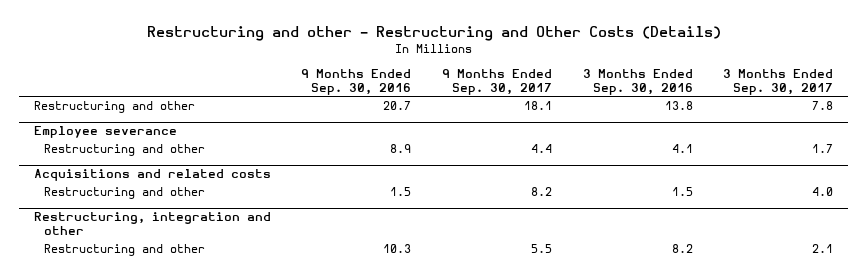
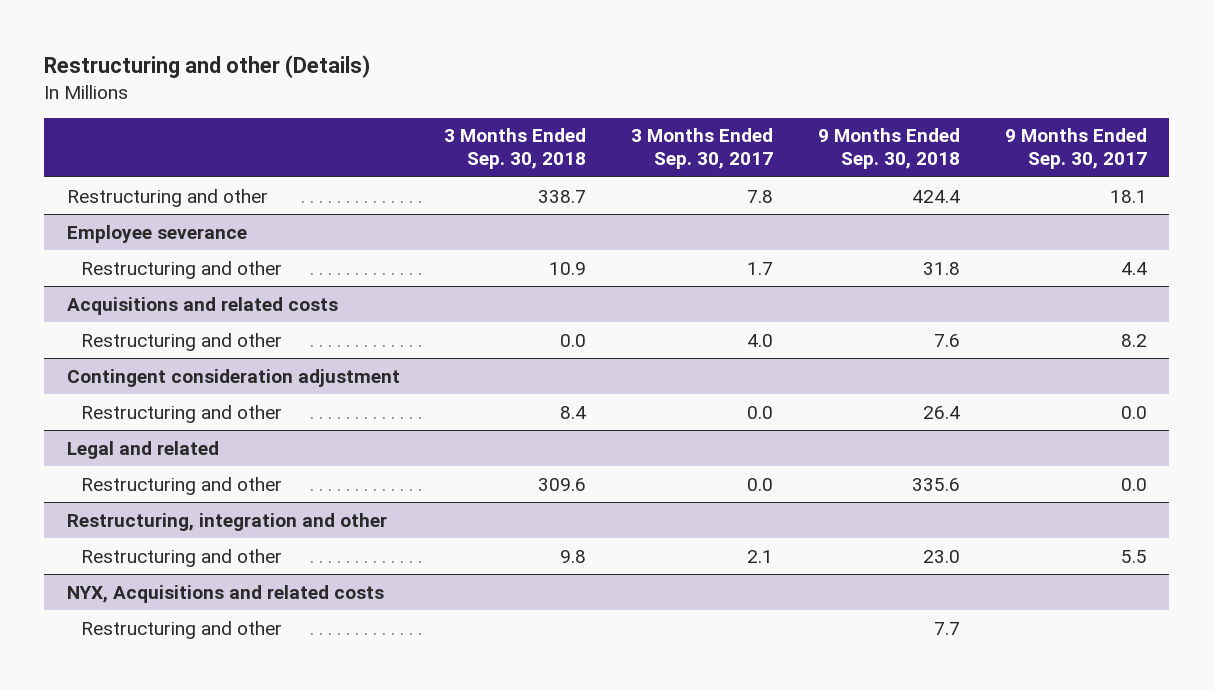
- Restructuring and other - Restructuring and Other Costs (Details)
+ Restructuring and other (Details)
- | 9 Months Ended Sep. 30, 2016 | 9 Months Ended Sep. 30, 2017 | 3 Months Ended Sep. 30, 2016 | 3 Months Ended Sep. 30, 2017
+ | 3 Months Ended Sep. 30, 2018 | 3 Months Ended Sep. 30, 2017 | 9 Months Ended Sep. 30, 2018 | 9 Months Ended Sep. 30, 2017
+ Contingent consideration adjustment
+ Restructuring and other | 8.4 | 0.0 | 26.4 | 0.0
+ Legal and related
+ Restructuring and other | 309.6 | 0.0 | 335.6 | 0.0
+ NYX, Acquisitions and related costs
+ Restructuring and other | | | 7.7 |

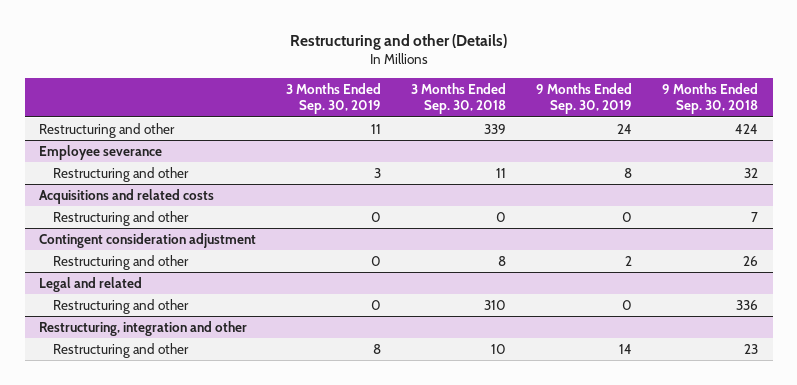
- | 3 Months Ended Sep. 30, 2018 | 3 Months Ended Sep. 30, 2017 | 9 Months Ended Sep. 30, 2018 | 9 Months Ended Sep. 30, 2017
+ | 3 Months Ended Sep. 30, 2019 | 3 Months Ended Sep. 30, 2018 | 9 Months Ended Sep. 30, 2019 | 9 Months Ended Sep. 30, 2018
- Restructuring and other | 338.7 | 7.8 | 424.4 | 18.1
+ Restructuring and other | 11 | 339 | 24 | 424
@ Employee severance
- Restructuring and other | 10.9 | 1.7 | 31.8 | 4.4
+ Restructuring and other | 3 | 11 | 8 | 32
@ Acquisitions and related costs
- Restructuring and other | 0.0 | 4.0 | 7.6 | 8.2
+ Restructuring and other | 0 | 0 | 0 | 7
@ Contingent consideration adjustment
- Restructuring and other | 8.4 | 0.0 | 26.4 | 0.0
+ Restructuring and other | 0 | 8 | 2 | 26
@ Legal and related
- Restructuring and other | 309.6 | 0.0 | 335.6 | 0.0
+ Restructuring and other | 0 | 310 | 0 | 336
@ Restructuring, integration and other
- Restructuring and other | 9.8 | 2.1 | 23.0 | 5.5
- NYX, Acquisitions and related costs
- Restructuring and other | | | 7.7 |
@ Restructuring, integration and other
+ Restructuring and other | 8 | 10 | 14 | 23

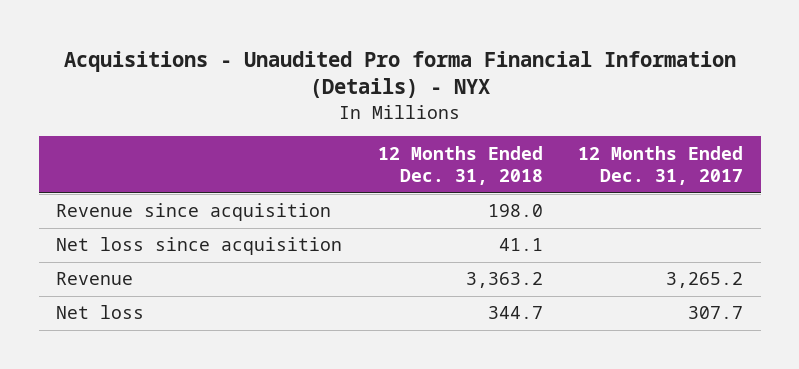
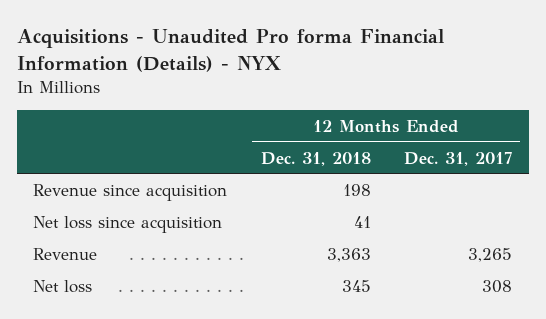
- Revenue since acquisition | 198.0 |
- Net loss since acquisition | 41.1 |
- Revenue | 3,363.2 | 3,265.2
- Net loss | 344.7 | 307.7
+ Revenue since acquisition | 198 |
+ Net loss since acquisition | 41 |
+ Revenue | 3,363 | 3,265
+ Net loss | 345 | 308

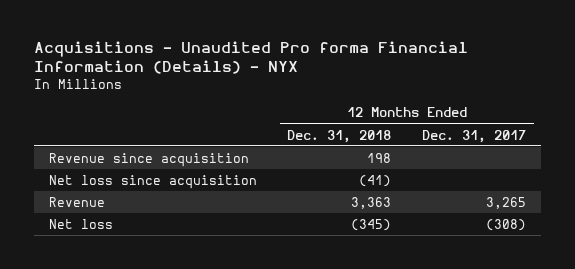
- Net loss since acquisition | 41 |
+ Net loss since acquisition | (41) |
- Net loss | 345 | 308
+ Net loss | (345) | (308)

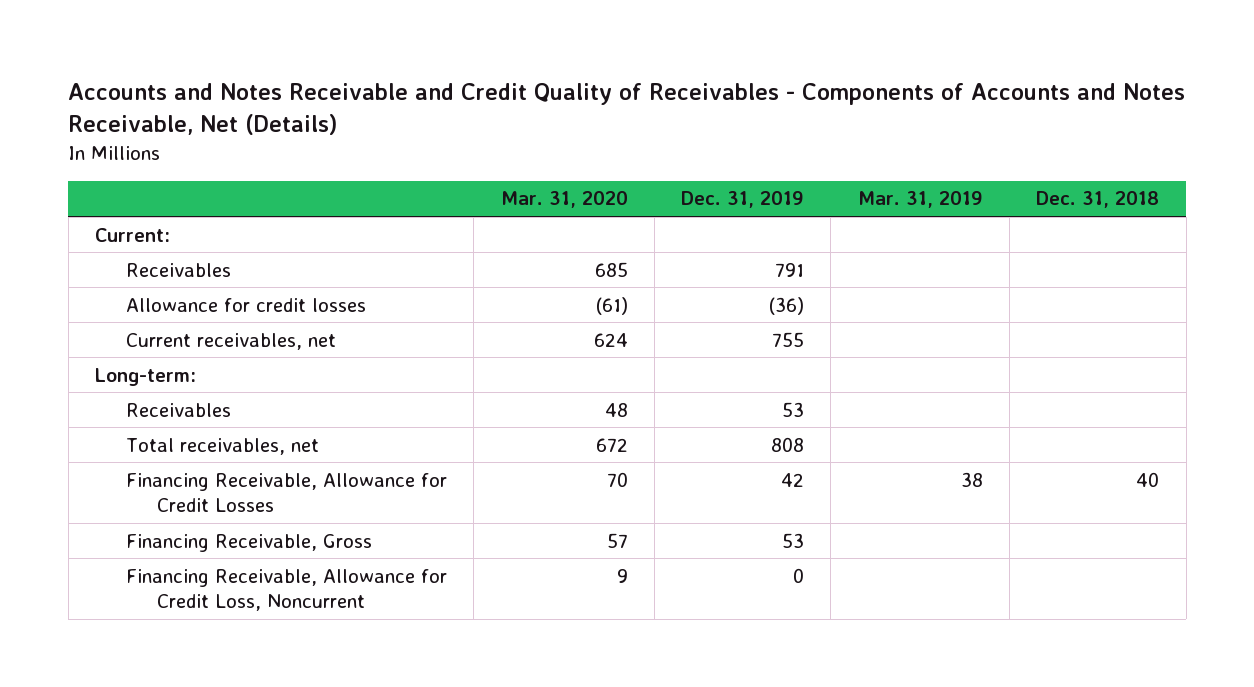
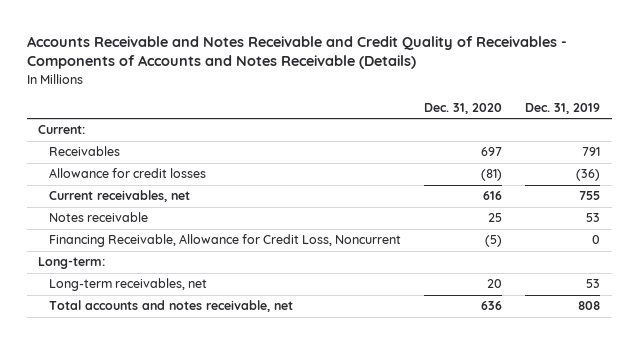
- Accounts and Notes Receivable and Credit Quality of Receivables - Components of Accounts and Notes Receivable, Net (Details)
+ Accounts Receivable and Notes Receivable and Credit Quality of Receivables - Components of Accounts and Notes Receivable (Details)
- | Mar. 31, 2020 | Dec. 31, 2019 | Mar. 31, 2019 | Dec. 31, 2018
+ | Dec. 31, 2020 | Dec. 31, 2019
- Receivables | 48 | 53 | |
- Total receivables, net | 672 | 808 | |
- Financing Receivable, Allowance for Credit Losses | 70 | 42 | 38 | 40
- Financing Receivable, Gross | 57 | 53 | |
+ Notes receivable | 25 | 53
moved down: Long-term:
+ Long-term receivables, net | 20 | 53
+ Total accounts and notes receivable, net | 636 | 808

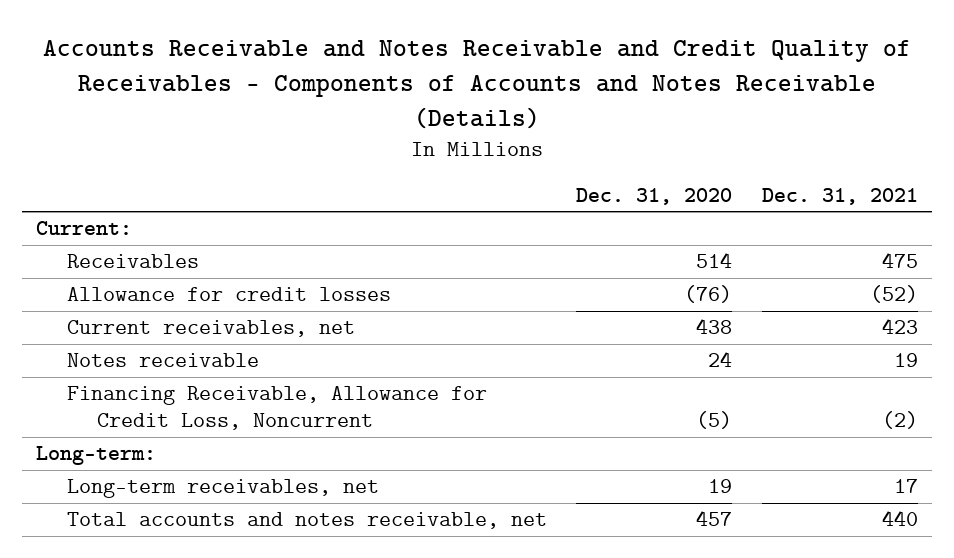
- | Dec. 31, 2020 | Dec. 31, 2019
+ | Dec. 31, 2020 | Dec. 31, 2021
- Receivables | 697 | 791
- Allowance for credit losses | (81) | (36)
- Current receivables, net | 616 | 755
- Notes receivable | 25 | 53
+ Receivables | 514 | 475
+ Allowance for credit losses | (76) | (52)
+ Current receivables, net | 438 | 423
+ Notes receivable | 24 | 19
- Long-term receivables, net | 20 | 53
- Total accounts and notes receivable, net | 636 | 808
+ Long-term receivables, net | 19 | 17
+ Total accounts and notes receivable, net | 457 | 440

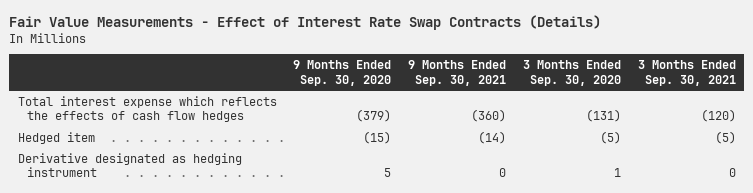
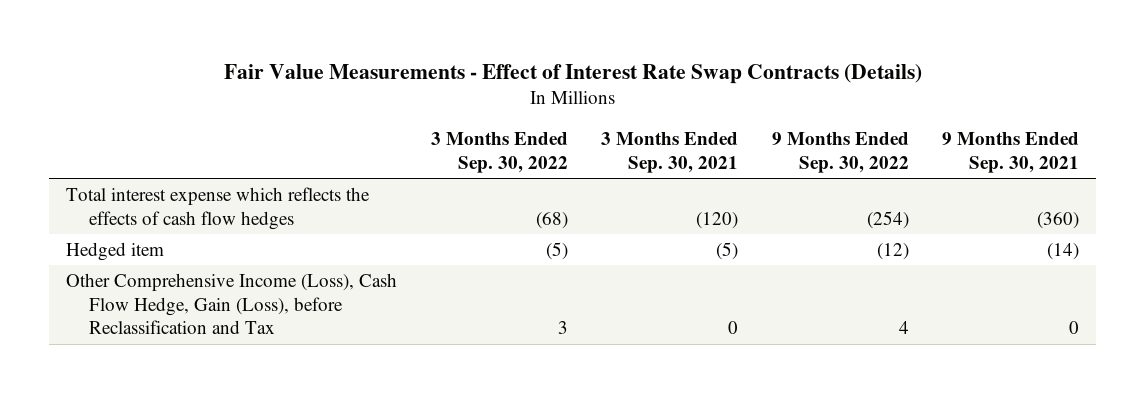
- | 9 Months Ended Sep. 30, 2020 | 9 Months Ended Sep. 30, 2021 | 3 Months Ended Sep. 30, 2020 | 3 Months Ended Sep. 30, 2021
+ | 3 Months Ended Sep. 30, 2022 | 3 Months Ended Sep. 30, 2021 | 9 Months Ended Sep. 30, 2022 | 9 Months Ended Sep. 30, 2021
- Derivative designated as hedging instrument | 5 | 0 | 1 | 0
+ Other Comprehensive Income (Loss), Cash Flow Hedge, Gain (Loss), before Reclassification and Tax | 3 | 0 | 4 | 0

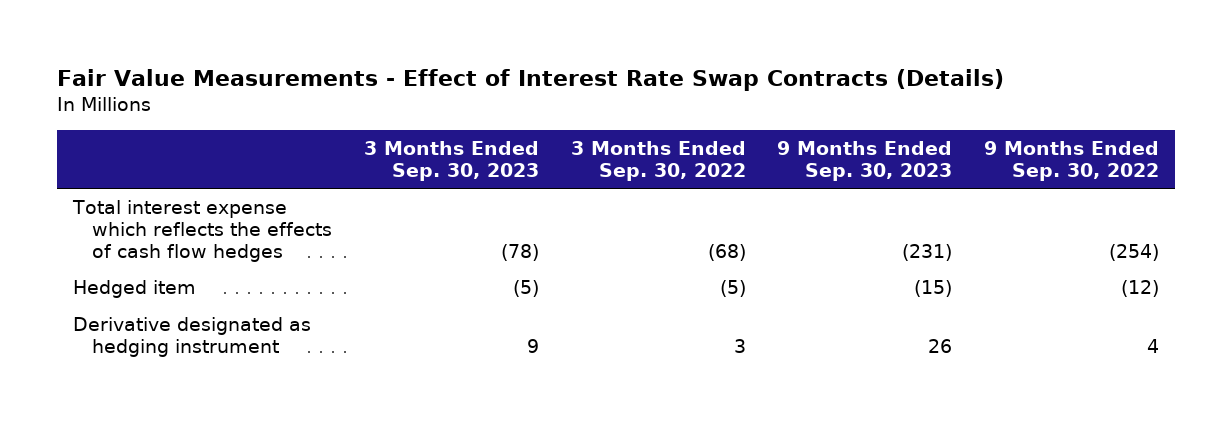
- | 3 Months Ended Sep. 30, 2022 | 3 Months Ended Sep. 30, 2021 | 9 Months Ended Sep. 30, 2022 | 9 Months Ended Sep. 30, 2021
+ | 3 Months Ended Sep. 30, 2023 | 3 Months Ended Sep. 30, 2022 | 9 Months Ended Sep. 30, 2023 | 9 Months Ended Sep. 30, 2022
- Other Comprehensive Income (Loss), Cash Flow Hedge, Gain (Loss), before Reclassification and Tax | 3 | 0 | 4 | 0
+ Derivative designated as hedging instrument | 9 | 3 | 26 | 4

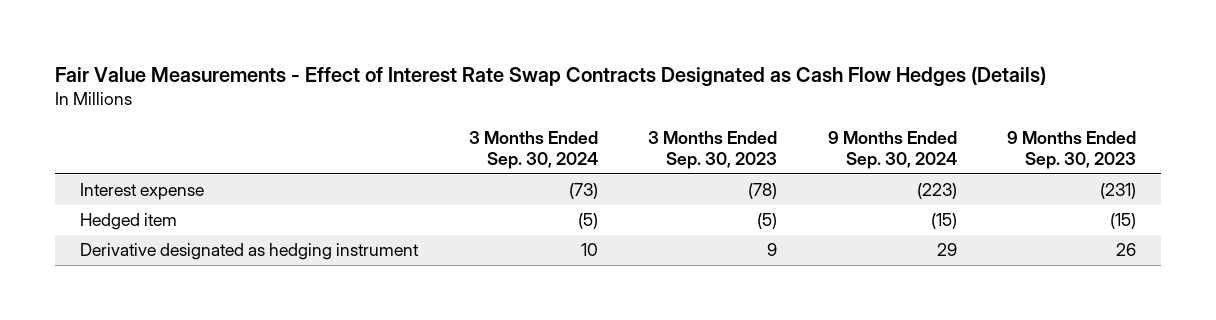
- Fair Value Measurements - Effect of Interest Rate Swap Contracts (Details)
+ Fair Value Measurements - Effect of Interest Rate Swap Contracts Designated as Cash Flow Hedges (Details)
- | 3 Months Ended Sep. 30, 2023 | 3 Months Ended Sep. 30, 2022 | 9 Months Ended Sep. 30, 2023 | 9 Months Ended Sep. 30, 2022
+ | 3 Months Ended Sep. 30, 2024 | 3 Months Ended Sep. 30, 2023 | 9 Months Ended Sep. 30, 2024 | 9 Months Ended Sep. 30, 2023
- Total interest expense which reflects the effects of cash flow hedges | (78) | (68) | (231) | (254)
+ Interest expense | (73) | (78) | (223) | (231)

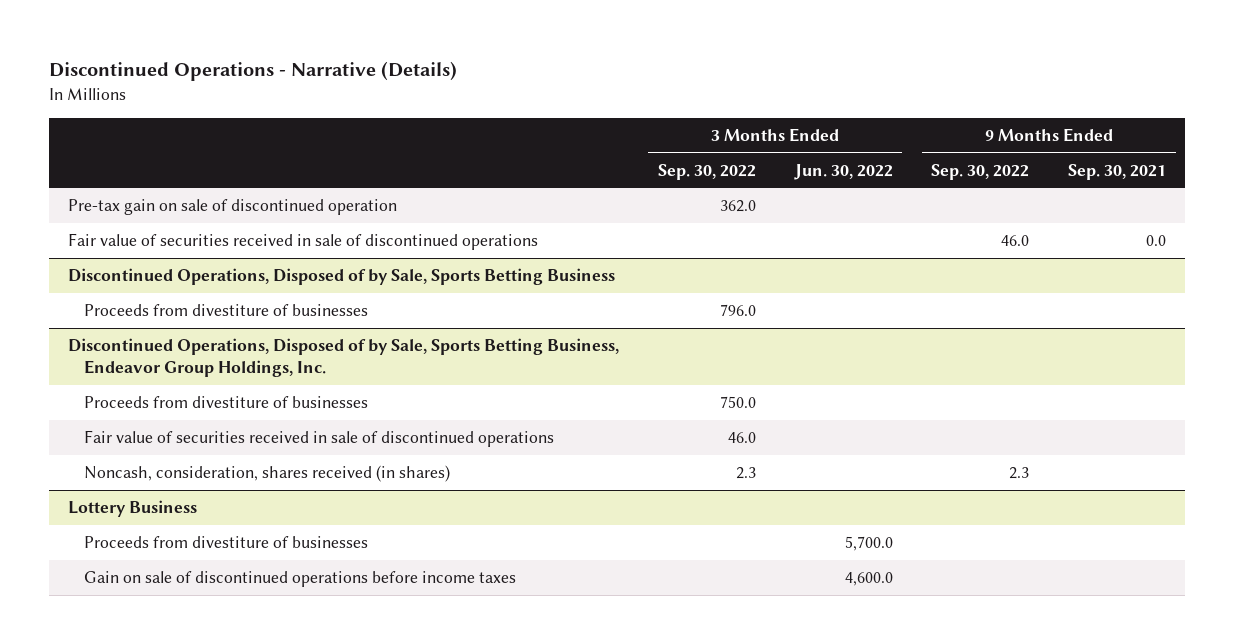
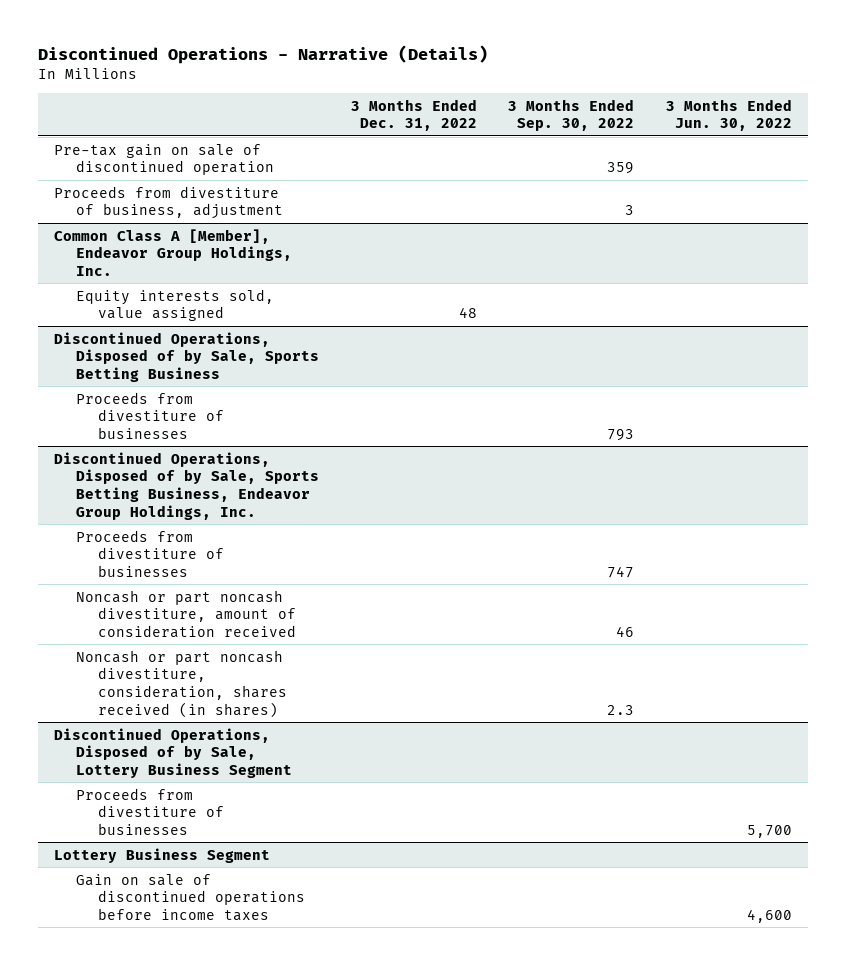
- | 3 Months Ended Sep. 30, 2022 | 3 Months Ended Jun. 30, 2022 | 9 Months Ended Sep. 30, 2022 | 9 Months Ended Sep. 30, 2021
+ | 3 Months Ended Dec. 31, 2022 | 3 Months Ended Sep. 30, 2022 | 3 Months Ended Jun. 30, 2022
- Pre-tax gain on sale of discontinued operation | 362.0 | | |
- Fair value of securities received in sale of discontinued operations | | | 46.0 | 0.0
+ Pre-tax gain on sale of discontinued operation | | 359 |
+ Proceeds from divestiture of business, adjustment | | 3 |
+ Common Class A [Member], Endeavor Group Holdings, Inc.
+ Equity interests sold, value assigned | 48 | |
@ Discontinued Operations, Disposed of by Sale, Sports Betting Business
- Proceeds from divestiture of businesses | 796.0 | | |
+ Proceeds from divestiture of businesses | | 793 |
@ Discontinued Operations, Disposed of by Sale, Sports Betting Business, Endeavor Group Holdings, Inc.
- Proceeds from divestiture of businesses | 750.0 | | |
- Fair value of securities received in sale of discontinued operations | 46.0 | | |
- Noncash, consideration, shares received (in shares) | 2.3 | | 2.3 |
- Lottery Business
- Proceeds from divestiture of businesses | | 5,700.0 | |
- Gain on sale of discontinued operations before income taxes | | 4,600.0 | |
@ Discontinued Operations, Disposed of by Sale, Sports Betting Business, Endeavor Group Holdings, Inc.
+ Proceeds from divestiture of businesses | | 747 |
+ Noncash or part noncash divestiture, amount of consideration received | | 46 |
+ Noncash or part noncash divestiture, consideration, shares received (in shares) | | 2.3 |
+ Discontinued Operations, Disposed of by Sale, Lottery Business Segment
+ Proceeds from divestiture of businesses | | | 5,700
+ Lottery Business Segment
+ Gain on sale of discontinued operations before income taxes | | | 4,600

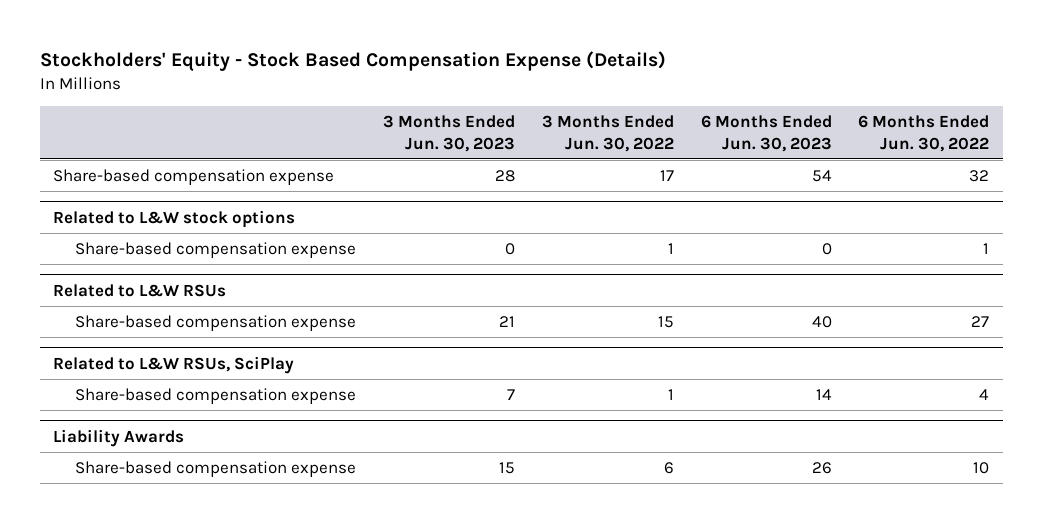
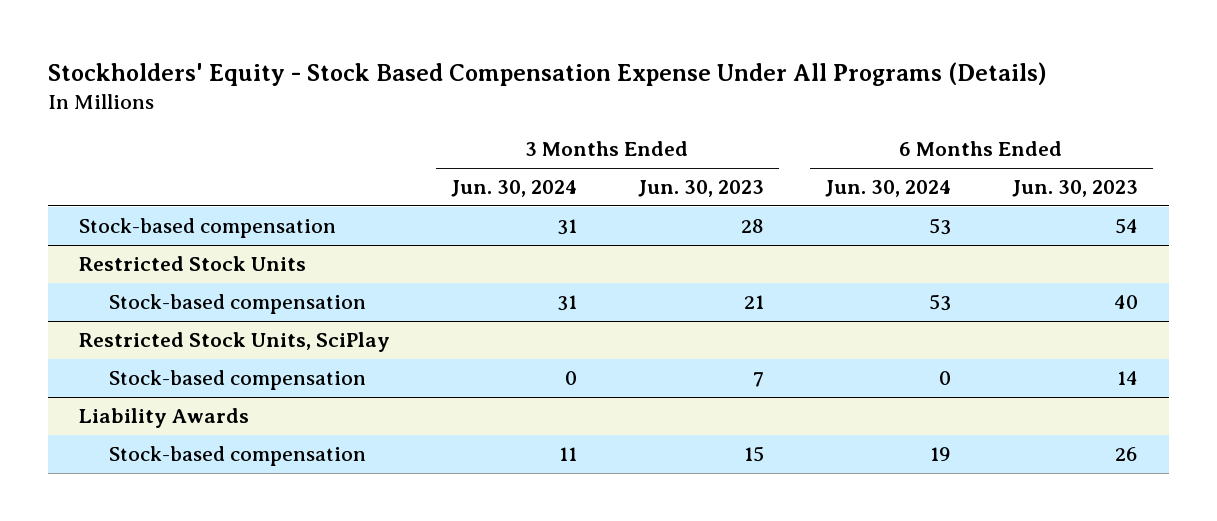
- Stockholders' Equity - Stock Based Compensation Expense (Details)
+ Stockholders' Equity - Stock Based Compensation Expense Under All Programs (Details)
- | 3 Months Ended Jun. 30, 2023 | 3 Months Ended Jun. 30, 2022 | 6 Months Ended Jun. 30, 2023 | 6 Months Ended Jun. 30, 2022
+ | 3 Months Ended Jun. 30, 2024 | 3 Months Ended Jun. 30, 2023 | 6 Months Ended Jun. 30, 2024 | 6 Months Ended Jun. 30, 2023
- Share-based compensation expense | 28 | 17 | 54 | 32
- Related to L&W stock options
- Share-based compensation expense | 0 | 1 | 0 | 1
- Related to L&W RSUs
- Share-based compensation expense | 21 | 15 | 40 | 27
- Related to L&W RSUs, SciPlay
- Share-based compensation expense | 7 | 1 | 14 | 4
+ Stock-based compensation | 31 | 28 | 53 | 54
+ Restricted Stock Units
+ Stock-based compensation | 31 | 21 | 53 | 40
+ Restricted Stock Units, SciPlay
+ Stock-based compensation | 0 | 7 | 0 | 14
@ Liability Awards
- Share-based compensation expense | 15 | 6 | 26 | 10
+ Stock-based compensation | 11 | 15 | 19 | 26

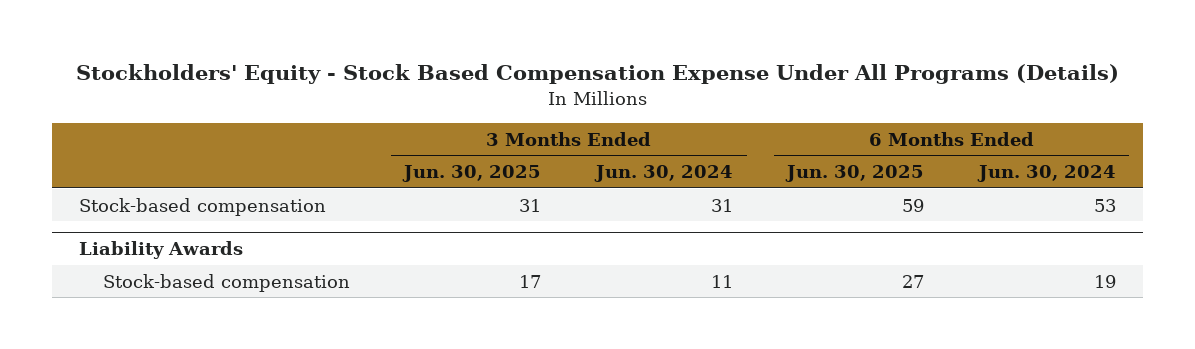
- | 3 Months Ended Jun. 30, 2024 | 3 Months Ended Jun. 30, 2023 | 6 Months Ended Jun. 30, 2024 | 6 Months Ended Jun. 30, 2023
+ | 3 Months Ended Jun. 30, 2025 | 3 Months Ended Jun. 30, 2024 | 6 Months Ended Jun. 30, 2025 | 6 Months Ended Jun. 30, 2024
- Restricted Stock Units
- Stock-based compensation | 31 | 21 | 53 | 40
- Restricted Stock Units, SciPlay
- Stock-based compensation | 0 | 7 | 0 | 14

